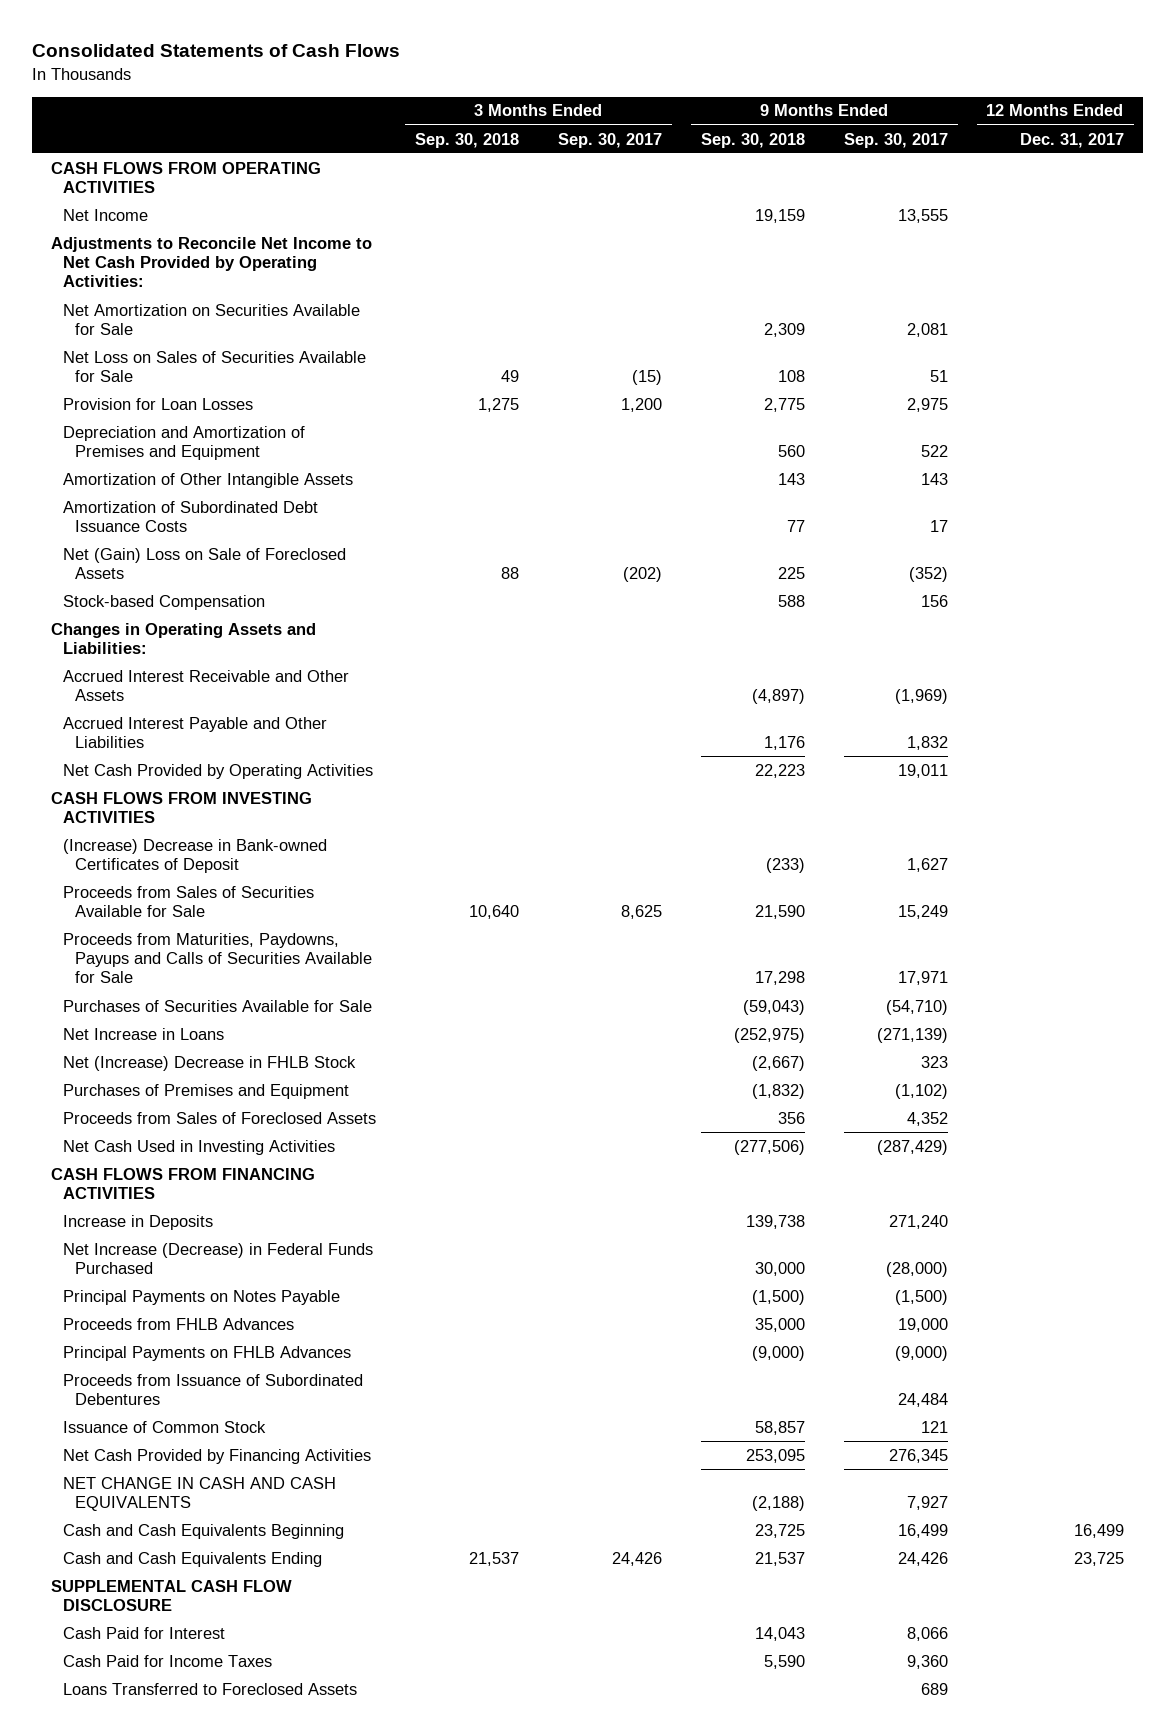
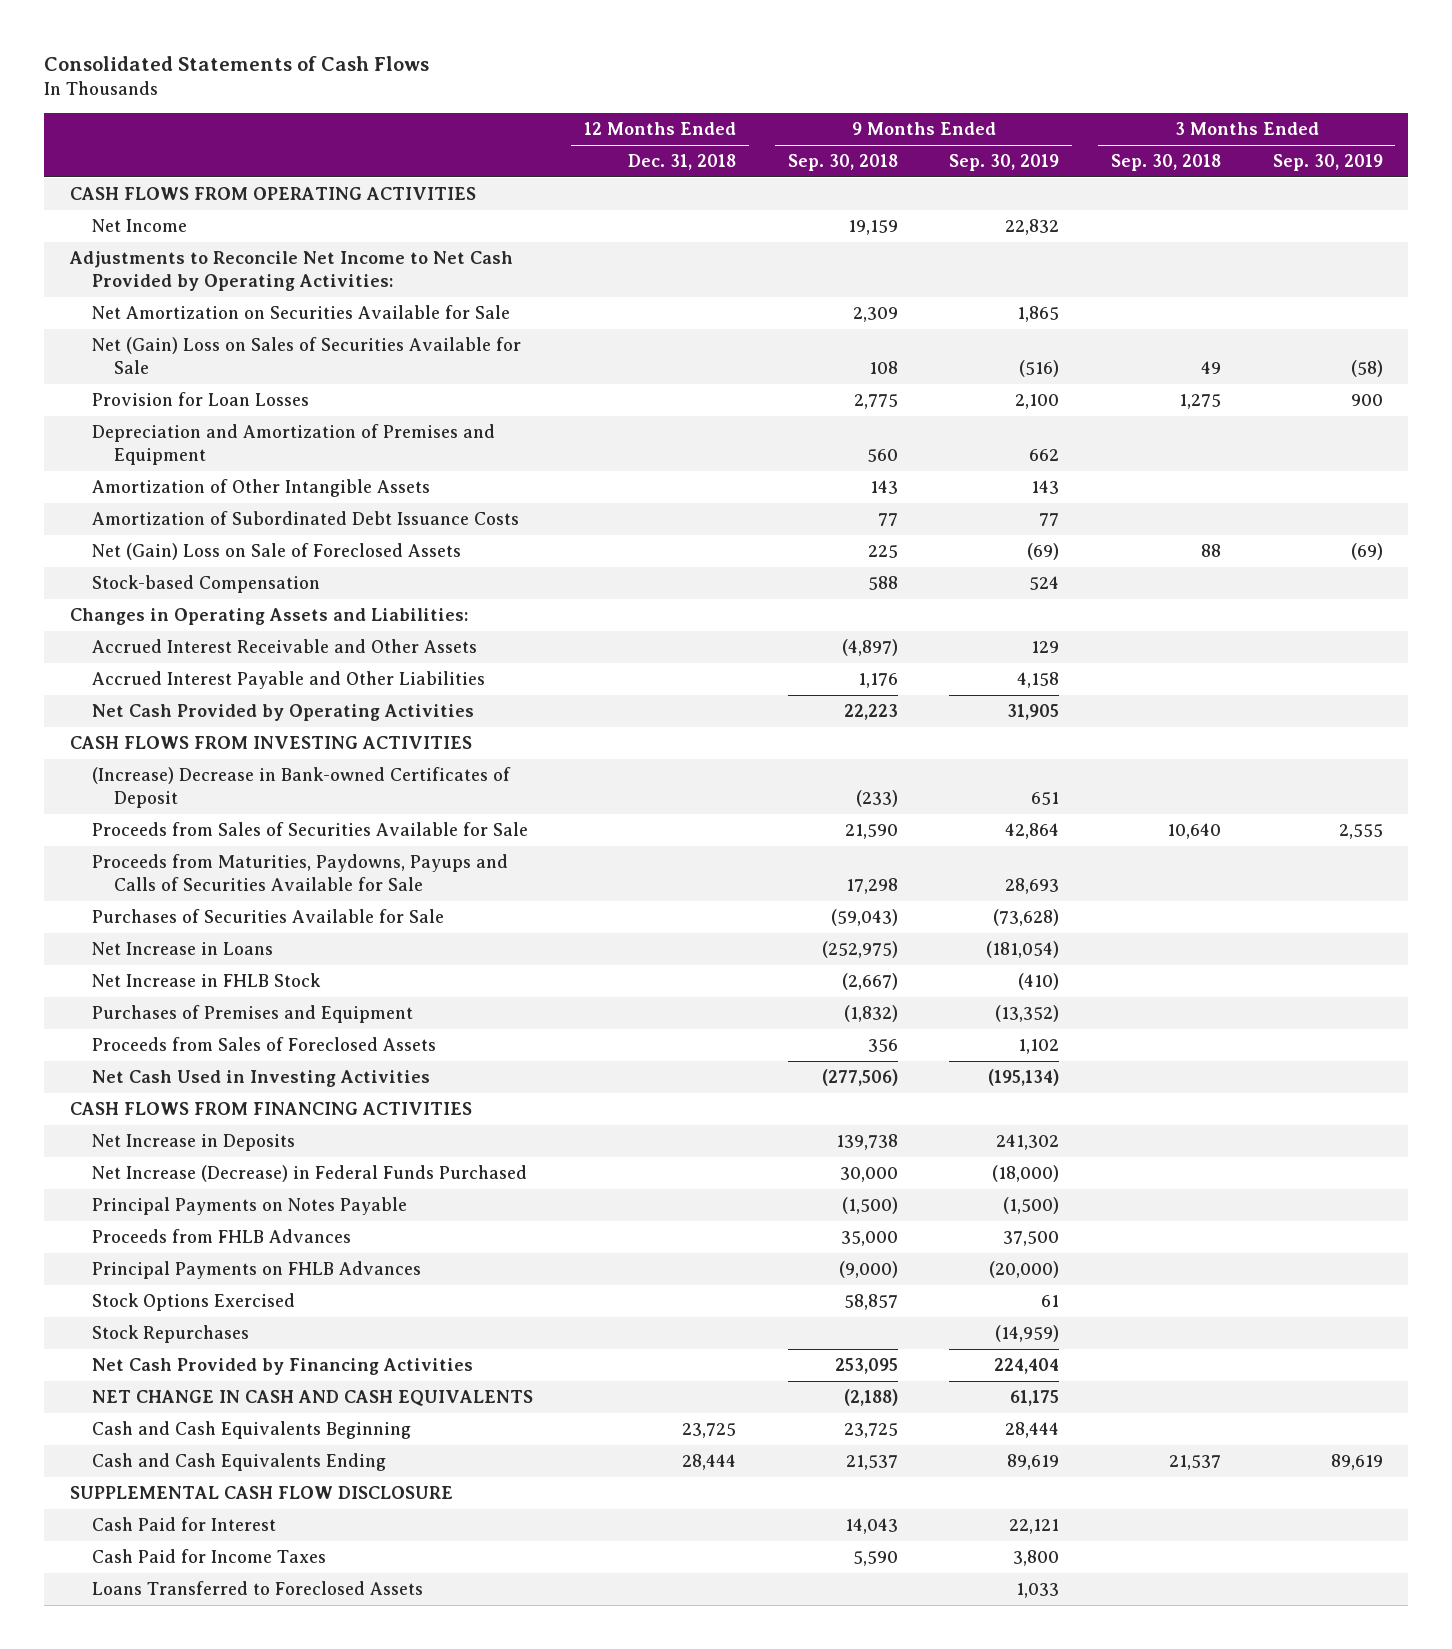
- | 3 Months Ended Sep. 30, 2018 | 3 Months Ended Sep. 30, 2017 | 9 Months Ended Sep. 30, 2018 | 9 Months Ended Sep. 30, 2017 | 12 Months Ended Dec. 31, 2017
+ | 12 Months Ended Dec. 31, 2018 | 9 Months Ended Sep. 30, 2018 | 9 Months Ended Sep. 30, 2019 | 3 Months Ended Sep. 30, 2018 | 3 Months Ended Sep. 30, 2019
- Net Loss on Sales of Securities Available for Sale | 49 | (15) | 108 | 51 |
+ Net (Gain) Loss on Sales of Securities Available for Sale | | 108 | (516) | 49 | (58)
- Net (Increase) Decrease in FHLB Stock | | | (2,667) | 323 |
+ Net Increase in FHLB Stock | | (2,667) | (410) | |
- Increase in Deposits | | | 139,738 | 271,240 |
+ Net Increase in Deposits | | 139,738 | 241,302 | |
- Proceeds from Issuance of Subordinated Debentures | | | | 24,484 |
- Issuance of Common Stock | | | 58,857 | 121 |
+ Stock Options Exercised | | 58,857 | 61 | |
+ Stock Repurchases | | | (14,959) | |

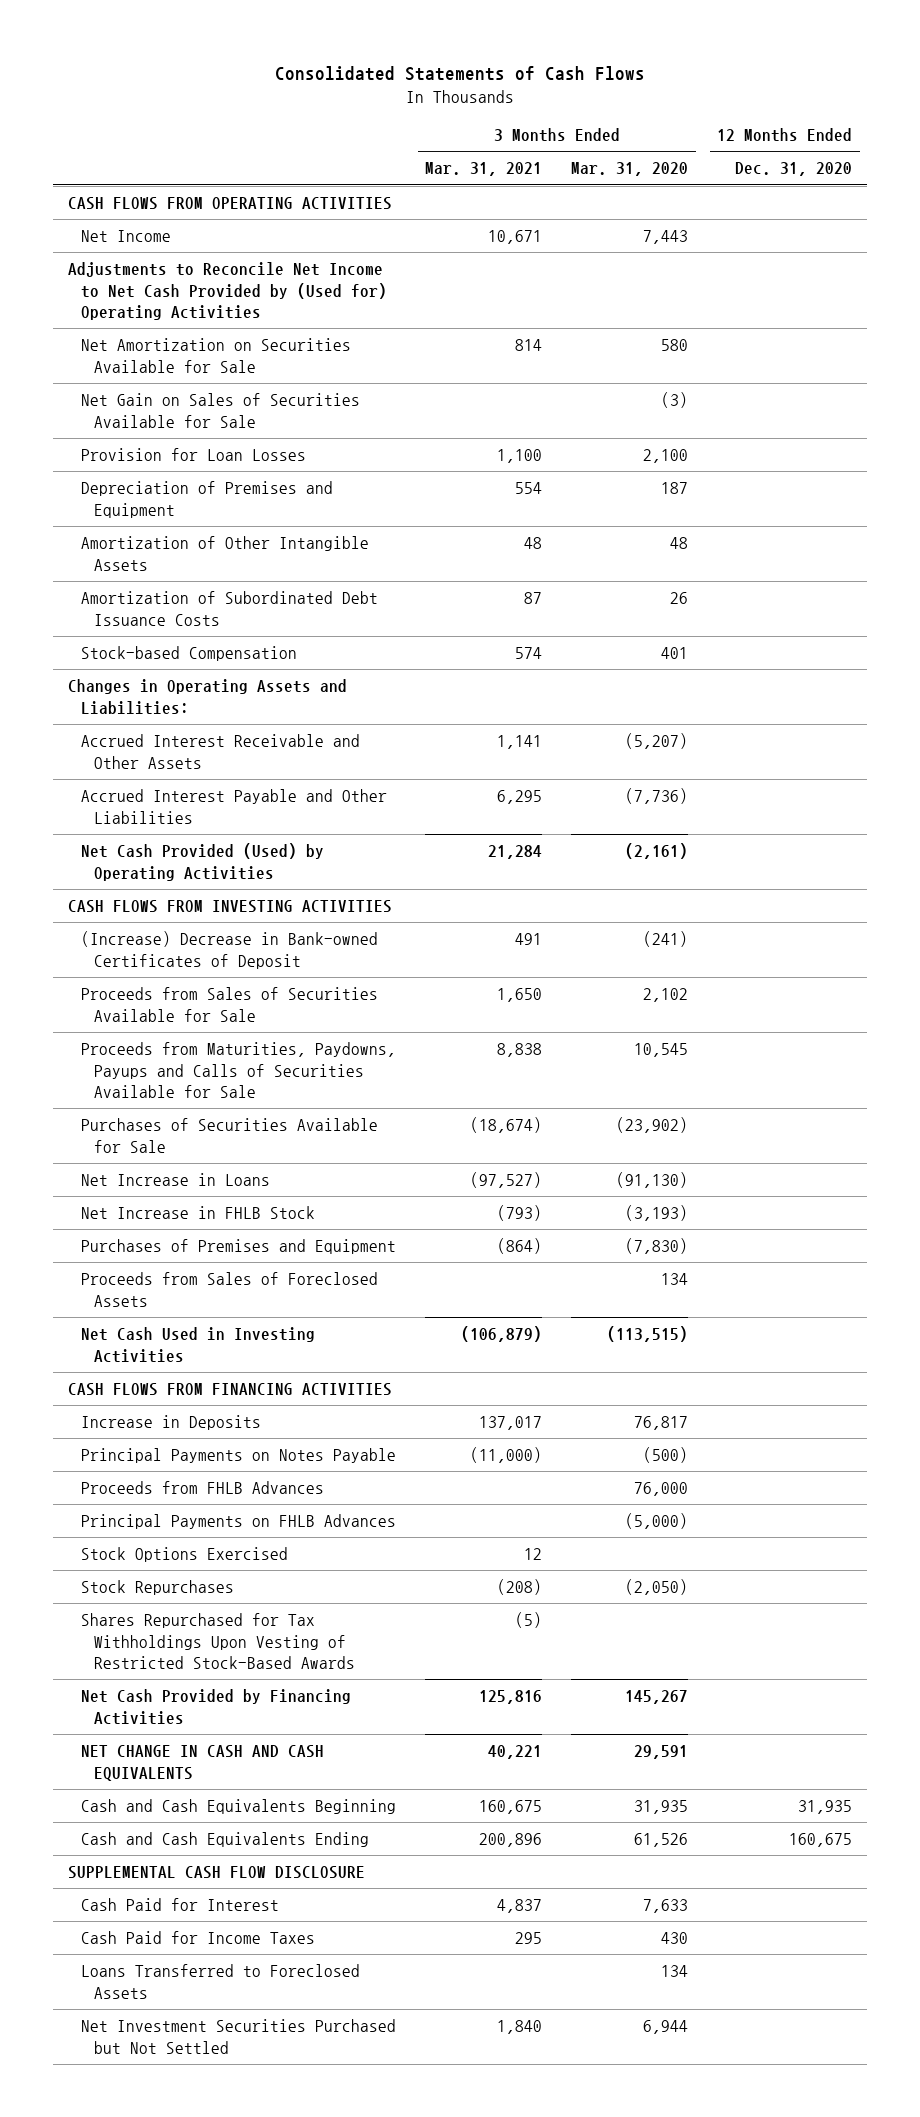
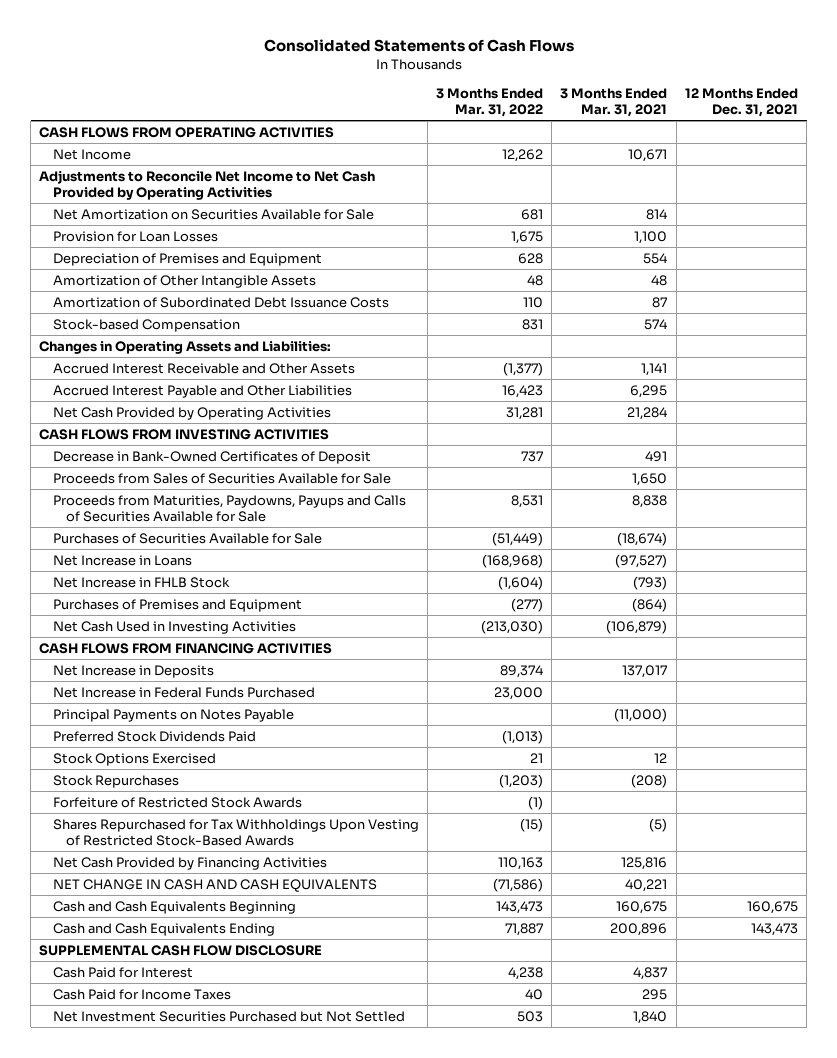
- | 3 Months Ended Mar. 31, 2021 | 3 Months Ended Mar. 31, 2020 | 12 Months Ended Dec. 31, 2020
+ | 3 Months Ended Mar. 31, 2022 | 3 Months Ended Mar. 31, 2021 | 12 Months Ended Dec. 31, 2021
- Adjustments to Reconcile Net Income to Net Cash Provided by (Used for) Operating Activities
+ Adjustments to Reconcile Net Income to Net Cash Provided by Operating Activities
- Net Gain on Sales of Securities Available for Sale | | (3) |
- Net Cash Provided (Used) by Operating Activities | 21,284 | (2,161) |
+ Net Cash Provided by Operating Activities | 31,281 | 21,284 |
- (Increase) Decrease in Bank-owned Certificates of Deposit | 491 | (241) |
+ Decrease in Bank-Owned Certificates of Deposit | 737 | 491 |
- Proceeds from Sales of Foreclosed Assets | | 134 |
- Increase in Deposits | 137,017 | 76,817 |
+ Net Increase in Deposits | 89,374 | 137,017 |
+ Net Increase in Federal Funds Purchased | 23,000 | |
- Proceeds from FHLB Advances | | 76,000 |
- Principal Payments on FHLB Advances | | (5,000) |
+ Preferred Stock Dividends Paid | (1,013) | |
+ Forfeiture of Restricted Stock Awards | (1) | |
- Loans Transferred to Foreclosed Assets | | 134 |

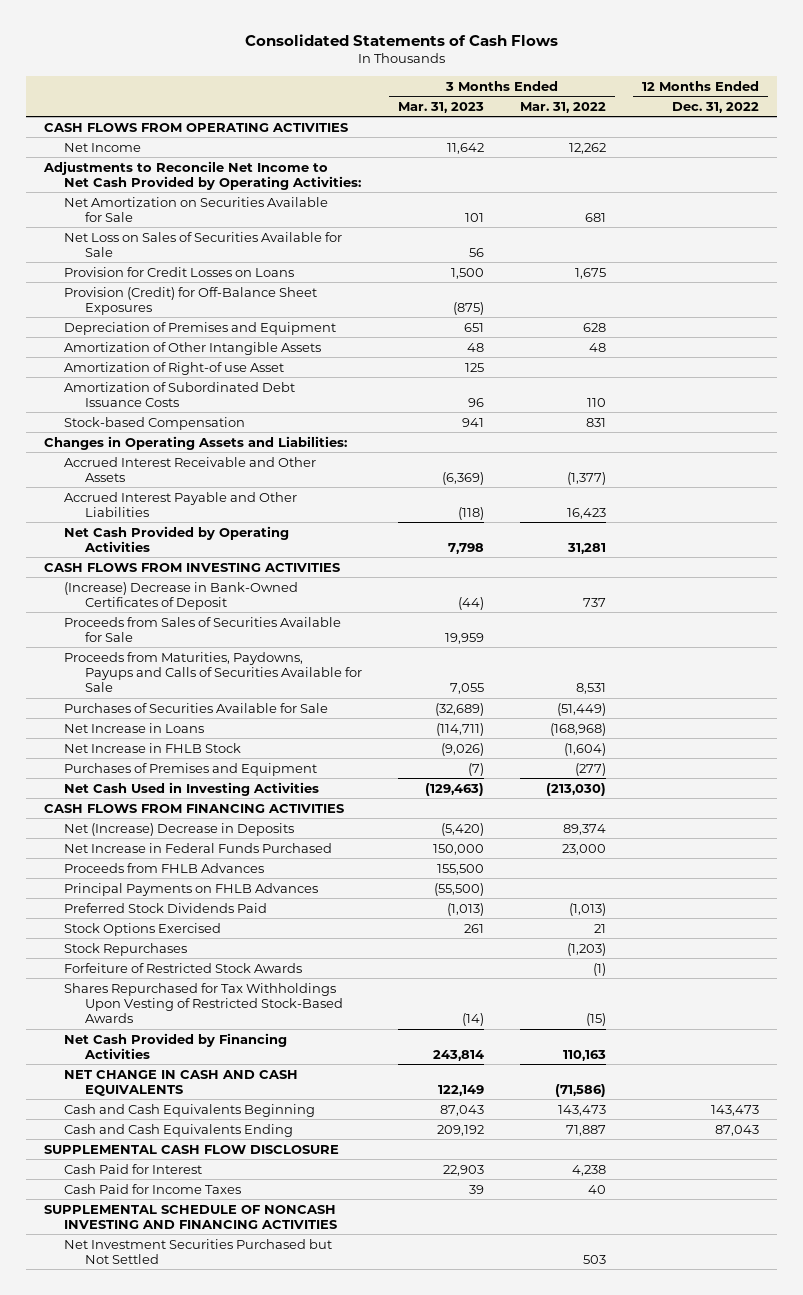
- | 3 Months Ended Mar. 31, 2022 | 3 Months Ended Mar. 31, 2021 | 12 Months Ended Dec. 31, 2021
+ | 3 Months Ended Mar. 31, 2023 | 3 Months Ended Mar. 31, 2022 | 12 Months Ended Dec. 31, 2022
- Adjustments to Reconcile Net Income to Net Cash Provided by Operating Activities
+ Adjustments to Reconcile Net Income to Net Cash Provided by Operating Activities:
- Provision for Loan Losses | 1,675 | 1,100 |
+ Net Loss on Sales of Securities Available for Sale | 56 | |
+ Provision for Credit Losses on Loans | 1,500 | 1,675 |
+ Provision (Credit) for Off-Balance Sheet Exposures | (875) | |
+ Amortization of Right-of use Asset | 125 | |
- Decrease in Bank-Owned Certificates of Deposit | 737 | 491 |
+ (Increase) Decrease in Bank-Owned Certificates of Deposit | (44) | 737 |
- Net Increase in Deposits | 89,374 | 137,017 |
+ Net (Increase) Decrease in Deposits | (5,420) | 89,374 |
- Principal Payments on Notes Payable | | (11,000) |
+ Proceeds from FHLB Advances | 155,500 | |
+ Principal Payments on FHLB Advances | (55,500) | |
+ SUPPLEMENTAL SCHEDULE OF NONCASH INVESTING AND FINANCING ACTIVITIES

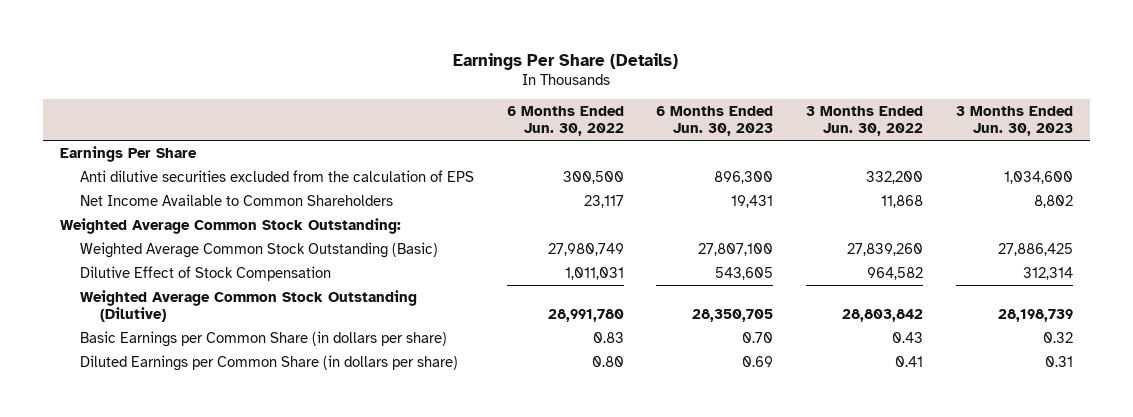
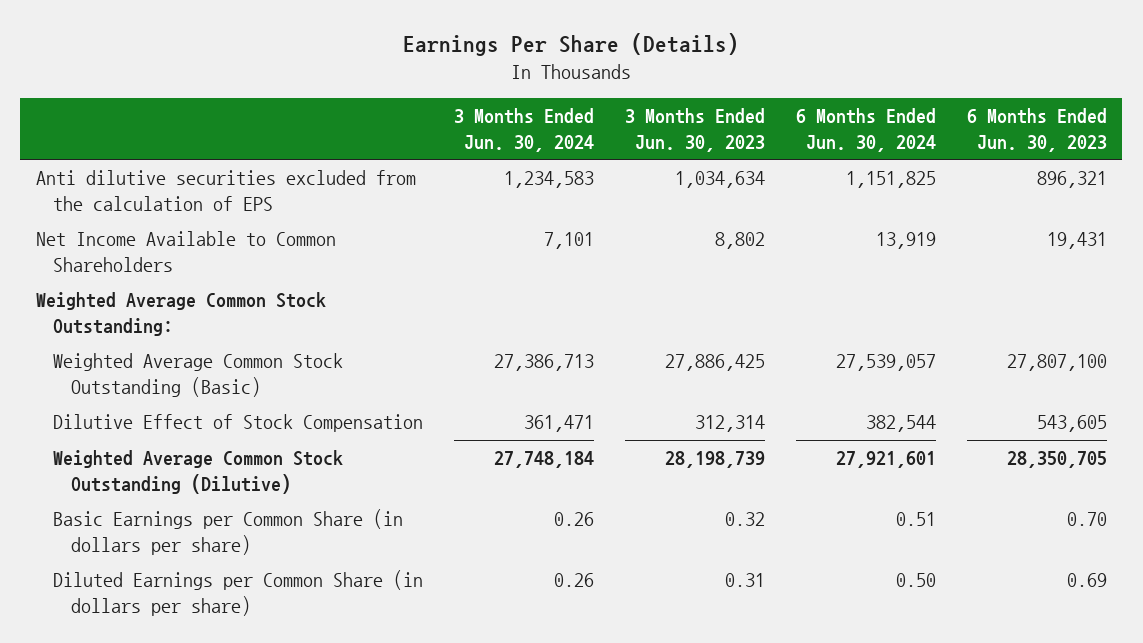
- | 6 Months Ended Jun. 30, 2022 | 6 Months Ended Jun. 30, 2023 | 3 Months Ended Jun. 30, 2022 | 3 Months Ended Jun. 30, 2023
+ | 3 Months Ended Jun. 30, 2024 | 3 Months Ended Jun. 30, 2023 | 6 Months Ended Jun. 30, 2024 | 6 Months Ended Jun. 30, 2023
- Earnings Per Share
- Anti dilutive securities excluded from the calculation of EPS | 300,500 | 896,300 | 332,200 | 1,034,600
+ Anti dilutive securities excluded from the calculation of EPS | 1,234,583 | 1,034,634 | 1,151,825 | 896,321

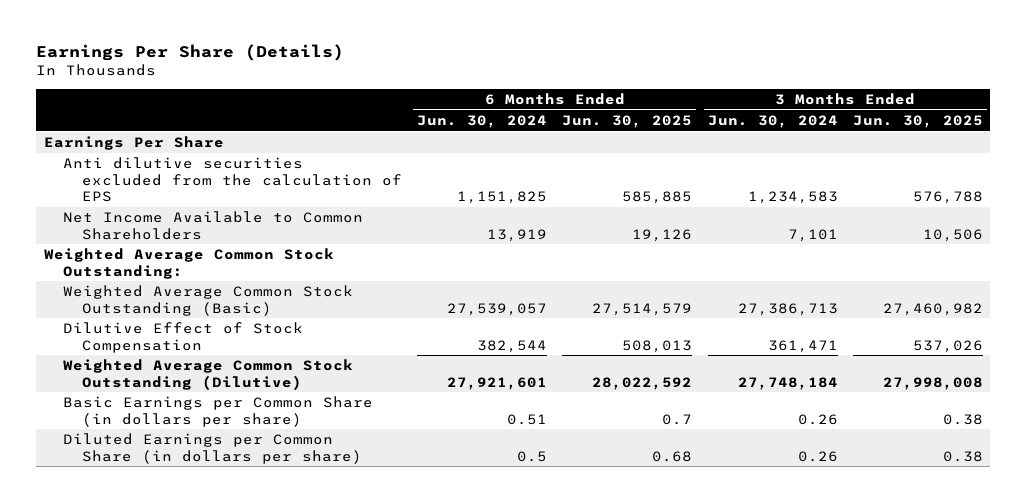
- | 3 Months Ended Jun. 30, 2024 | 3 Months Ended Jun. 30, 2023 | 6 Months Ended Jun. 30, 2024 | 6 Months Ended Jun. 30, 2023
+ | 6 Months Ended Jun. 30, 2024 | 6 Months Ended Jun. 30, 2025 | 3 Months Ended Jun. 30, 2024 | 3 Months Ended Jun. 30, 2025
+ Earnings Per Share
- Diluted Earnings per Common Share (in dollars per share) | 0.26 | 0.31 | 0.50 | 0.69
+ Diluted Earnings per Common Share (in dollars per share) | 0.5 | 0.68 | 0.26 | 0.38

